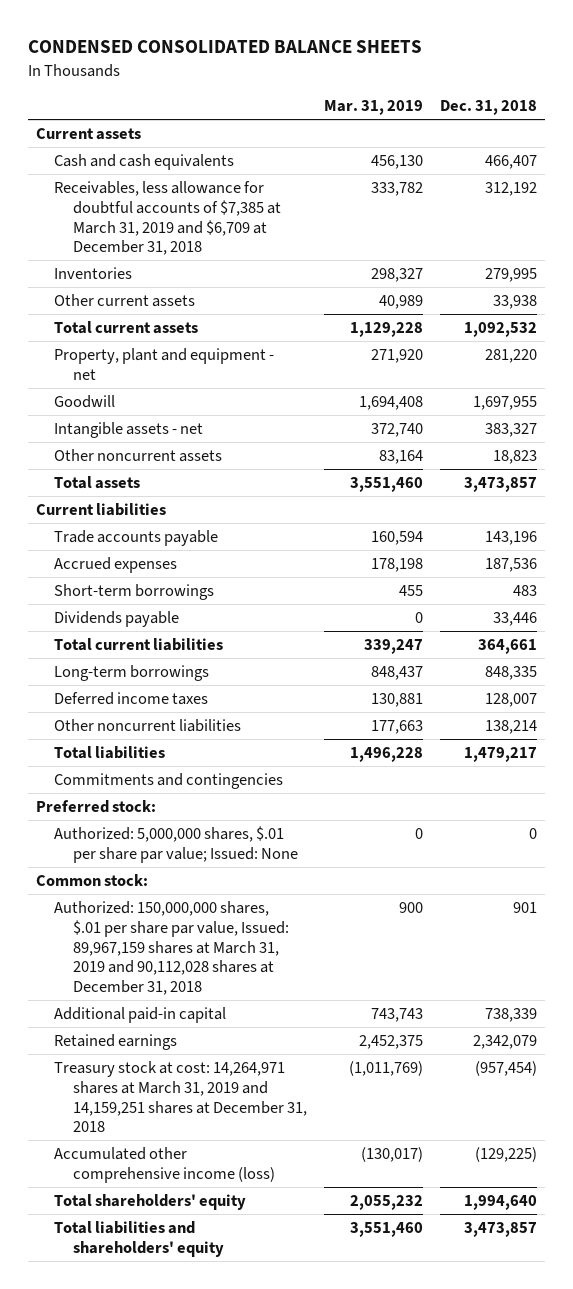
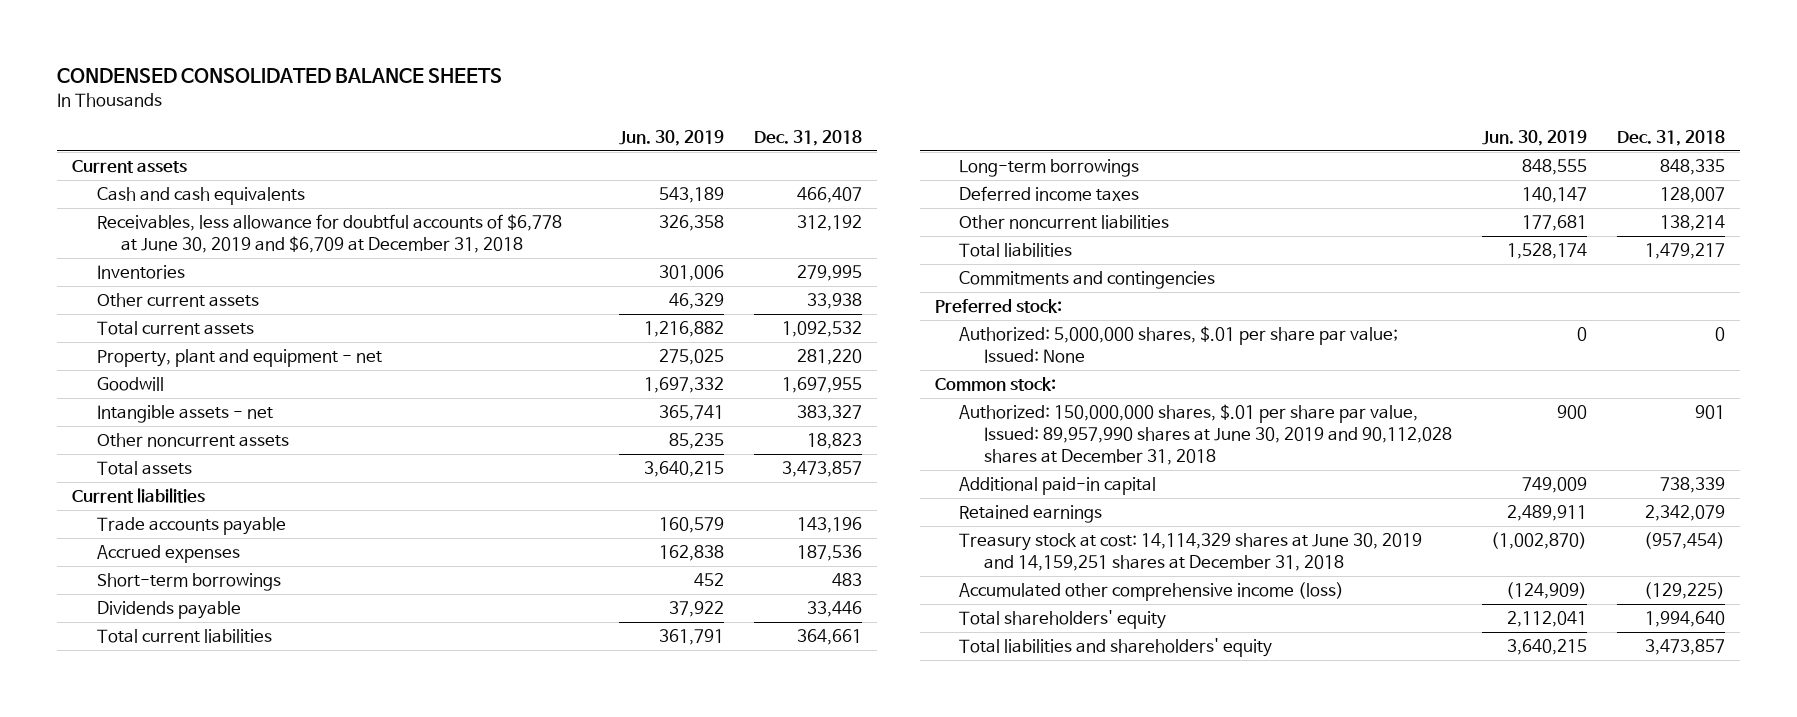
- | Mar. 31, 2019 | Dec. 31, 2018
+ | Jun. 30, 2019 | Dec. 31, 2018
- Receivables, less allowance for doubtful accounts of $7,385 at March 31, 2019 and $6,709 at December 31, 2018 | 333,782 | 312,192
+ Receivables, less allowance for doubtful accounts of $6,778 at June 30, 2019 and $6,709 at December 31, 2018 | 326,358 | 312,192
- Authorized: 150,000,000 shares, $.01 per share par value, Issued: 89,967,159 shares at March 31, 2019 and 90,112,028 shares at December 31, 2018 | 900 | 901
+ Authorized: 150,000,000 shares, $.01 per share par value, Issued: 89,957,990 shares at June 30, 2019 and 90,112,028 shares at December 31, 2018 | 900 | 901
- Treasury stock at cost: 14,264,971 shares at March 31, 2019 and 14,159,251 shares at December 31, 2018 | (1,011,769) | (957,454)
+ Treasury stock at cost: 14,114,329 shares at June 30, 2019 and 14,159,251 shares at December 31, 2018 | (1,002,870) | (957,454)

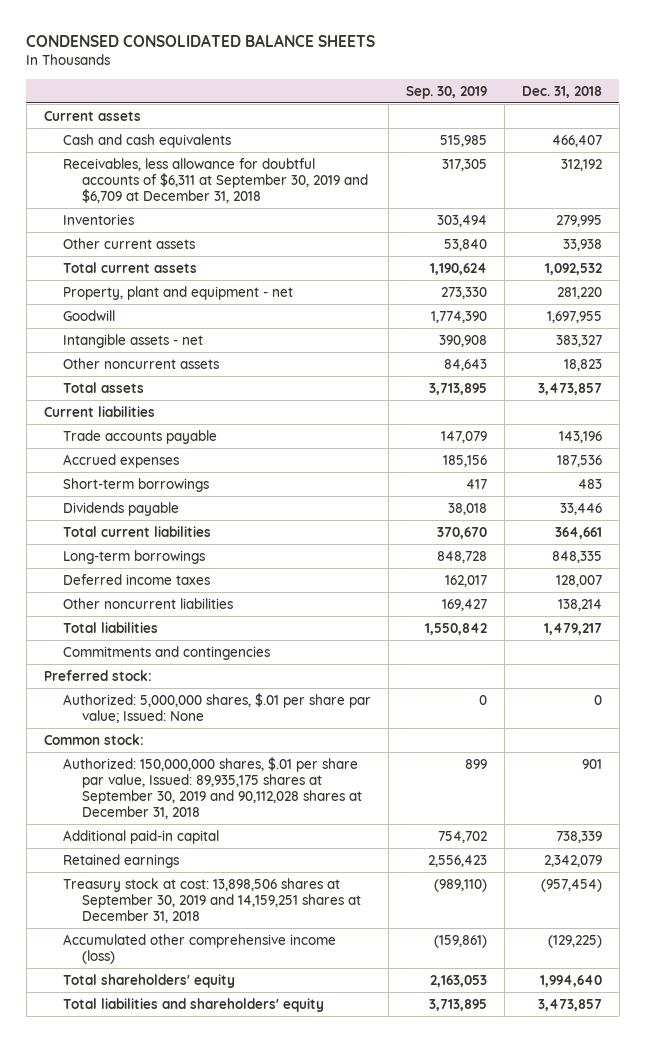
- | Jun. 30, 2019 | Dec. 31, 2018
+ | Sep. 30, 2019 | Dec. 31, 2018
- Receivables, less allowance for doubtful accounts of $6,778 at June 30, 2019 and $6,709 at December 31, 2018 | 326,358 | 312,192
+ Receivables, less allowance for doubtful accounts of $6,311 at September 30, 2019 and $6,709 at December 31, 2018 | 317,305 | 312,192
- Authorized: 150,000,000 shares, $.01 per share par value, Issued: 89,957,990 shares at June 30, 2019 and 90,112,028 shares at December 31, 2018 | 900 | 901
+ Authorized: 150,000,000 shares, $.01 per share par value, Issued: 89,935,175 shares at September 30, 2019 and 90,112,028 shares at December 31, 2018 | 899 | 901
- Treasury stock at cost: 14,114,329 shares at June 30, 2019 and 14,159,251 shares at December 31, 2018 | (1,002,870) | (957,454)
+ Treasury stock at cost: 13,898,506 shares at September 30, 2019 and 14,159,251 shares at December 31, 2018 | (989,110) | (957,454)

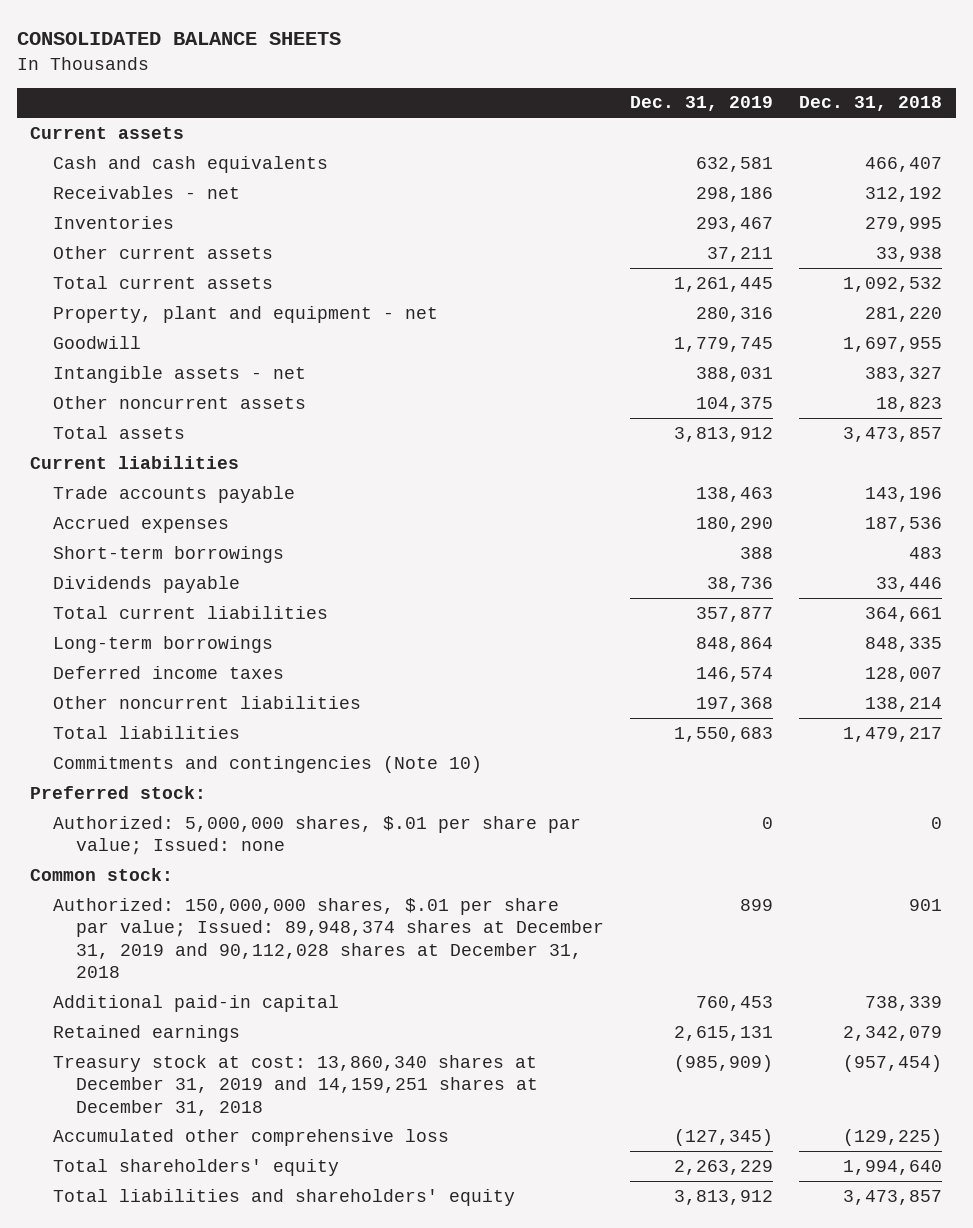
- CONDENSED CONSOLIDATED BALANCE SHEETS
+ CONSOLIDATED BALANCE SHEETS
- | Sep. 30, 2019 | Dec. 31, 2018
+ | Dec. 31, 2019 | Dec. 31, 2018
- Receivables, less allowance for doubtful accounts of $6,311 at September 30, 2019 and $6,709 at December 31, 2018 | 317,305 | 312,192
+ Receivables - net | 298,186 | 312,192
- Commitments and contingencies
+ Commitments and contingencies (Note 10)
- Authorized: 5,000,000 shares, $.01 per share par value; Issued: None | 0 | 0
+ Authorized: 5,000,000 shares, $.01 per share par value; Issued: none | 0 | 0
- Authorized: 150,000,000 shares, $.01 per share par value, Issued: 89,935,175 shares at September 30, 2019 and 90,112,028 shares at December 31, 2018 | 899 | 901
+ Authorized: 150,000,000 shares, $.01 per share par value; Issued: 89,948,374 shares at December 31, 2019 and 90,112,028 shares at December 31, 2018 | 899 | 901
- Treasury stock at cost: 13,898,506 shares at September 30, 2019 and 14,159,251 shares at December 31, 2018 | (989,110) | (957,454)
- Accumulated other comprehensive income (loss) | (159,861) | (129,225)
+ Treasury stock at cost: 13,860,340 shares at December 31, 2019 and 14,159,251 shares at December 31, 2018 | (985,909) | (957,454)
+ Accumulated other comprehensive loss | (127,345) | (129,225)

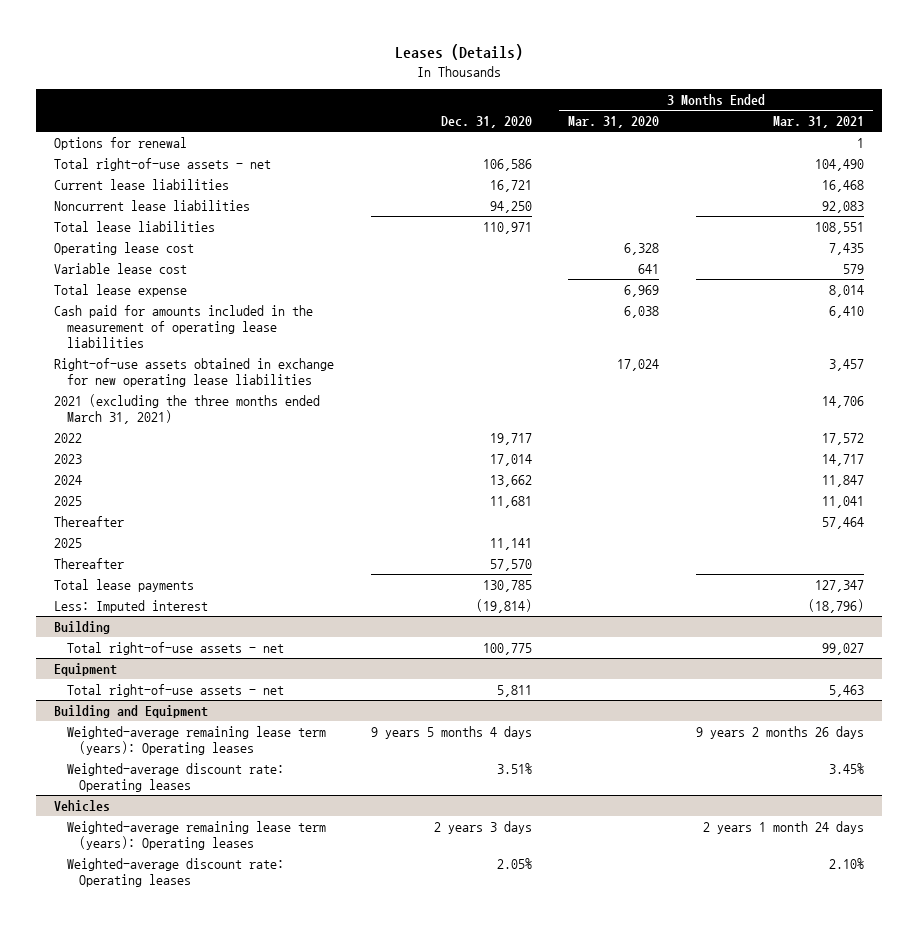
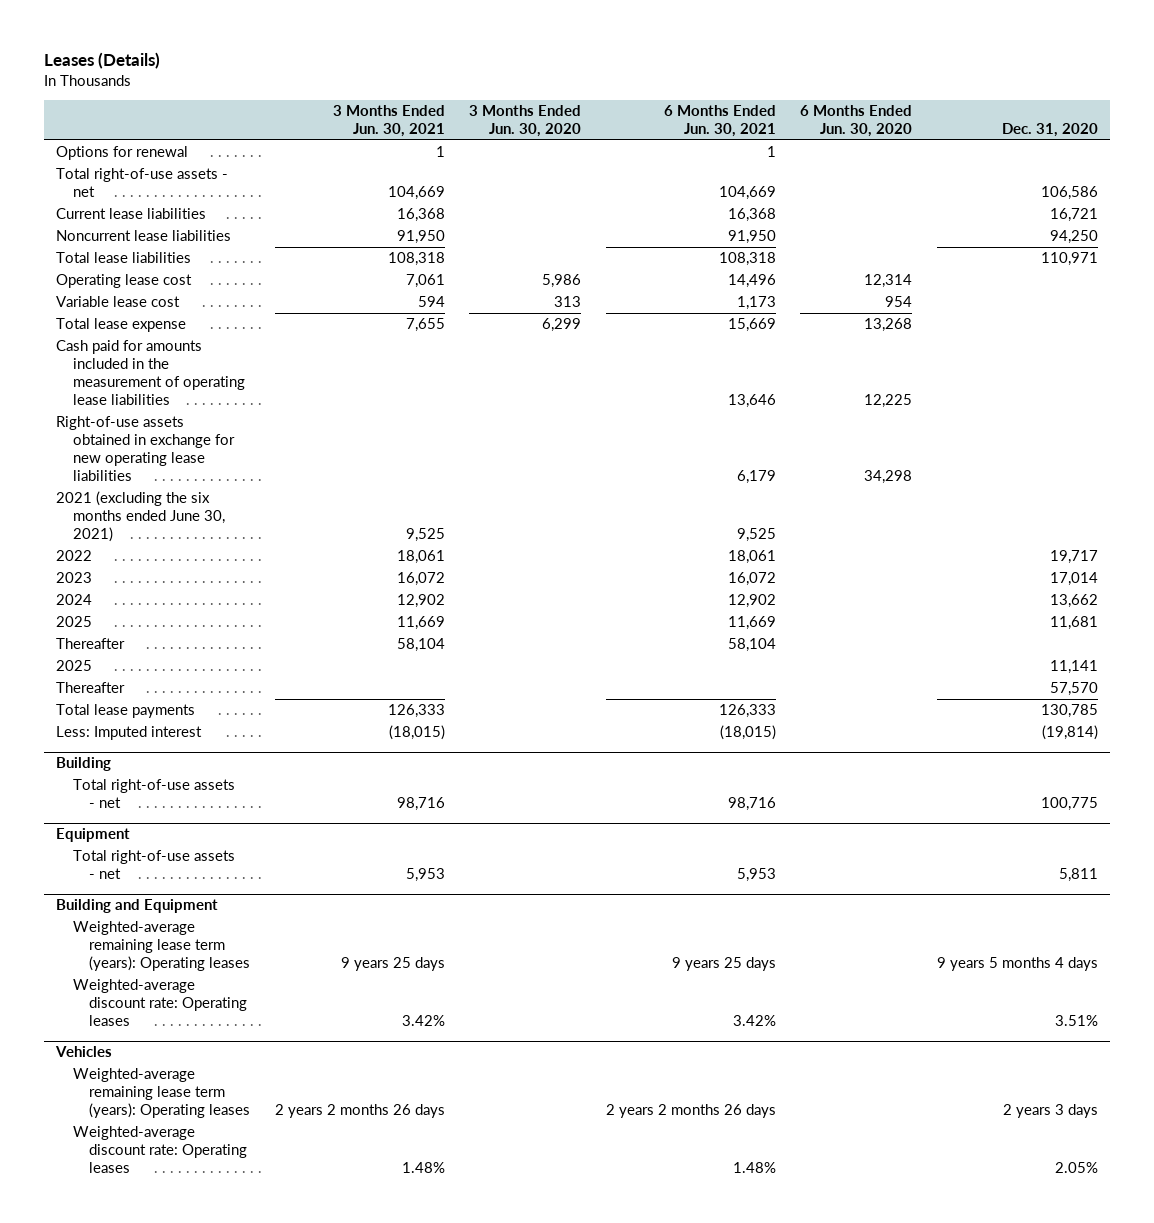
- | Dec. 31, 2020 | 3 Months Ended Mar. 31, 2020 | 3 Months Ended Mar. 31, 2021
+ | 3 Months Ended Jun. 30, 2021 | 3 Months Ended Jun. 30, 2020 | 6 Months Ended Jun. 30, 2021 | 6 Months Ended Jun. 30, 2020 | Dec. 31, 2020
- 2021 (excluding the three months ended March 31, 2021) | | | 14,706
+ 2021 (excluding the six months ended June 30, 2021) | 9,525 | | 9,525 | |

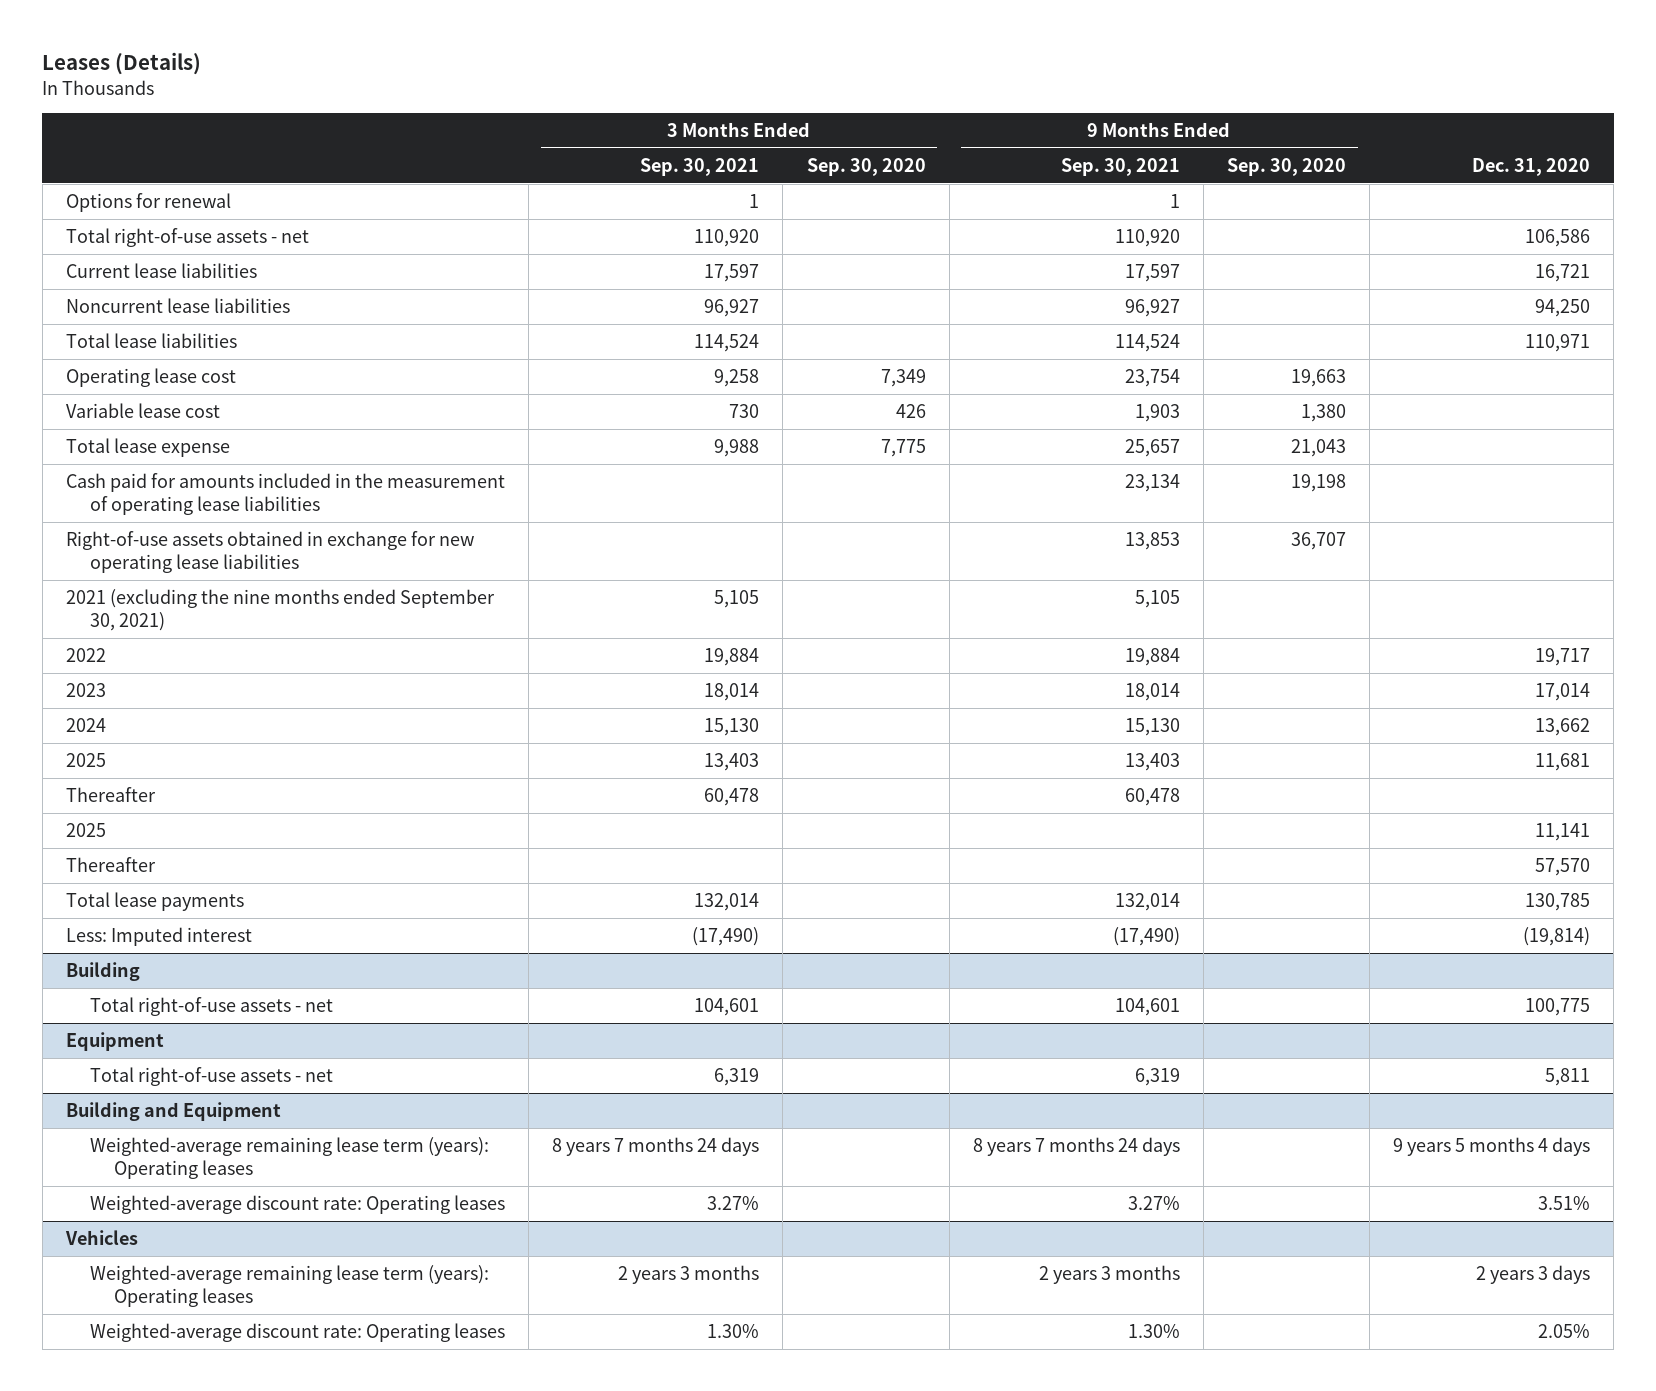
- | 3 Months Ended Jun. 30, 2021 | 3 Months Ended Jun. 30, 2020 | 6 Months Ended Jun. 30, 2021 | 6 Months Ended Jun. 30, 2020 | Dec. 31, 2020
+ | 3 Months Ended Sep. 30, 2021 | 3 Months Ended Sep. 30, 2020 | 9 Months Ended Sep. 30, 2021 | 9 Months Ended Sep. 30, 2020 | Dec. 31, 2020
- 2021 (excluding the six months ended June 30, 2021) | 9,525 | | 9,525 | |
+ 2021 (excluding the nine months ended September 30, 2021) | 5,105 | | 5,105 | |

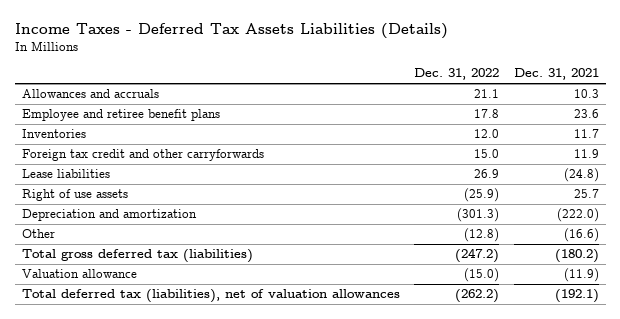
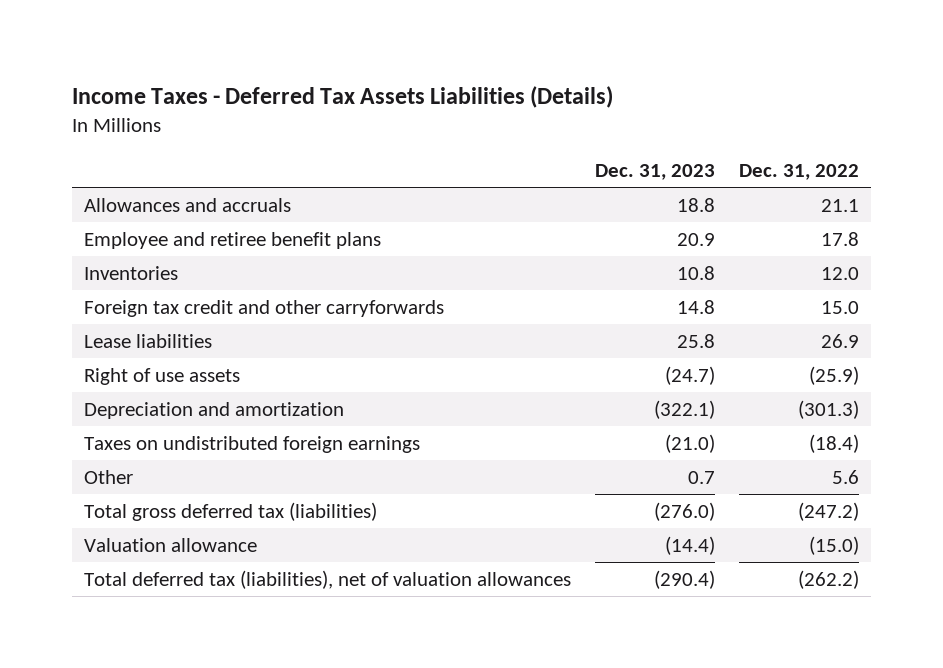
- | Dec. 31, 2022 | Dec. 31, 2021
+ | Dec. 31, 2023 | Dec. 31, 2022
- Other | (12.8) | (16.6)
+ Taxes on undistributed foreign earnings | (21.0) | (18.4)
+ Other | 0.7 | 5.6

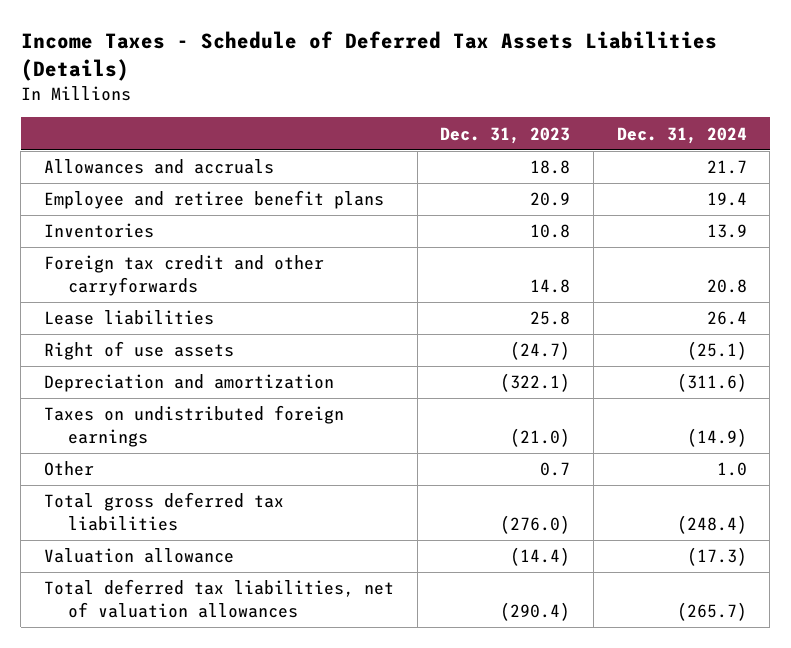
- Income Taxes - Deferred Tax Assets Liabilities (Details)
+ Income Taxes - Schedule of Deferred Tax Assets Liabilities (Details)
- | Dec. 31, 2023 | Dec. 31, 2022
+ | Dec. 31, 2023 | Dec. 31, 2024
- Total gross deferred tax (liabilities) | (276.0) | (247.2)
+ Total gross deferred tax liabilities | (276.0) | (248.4)
- Total deferred tax (liabilities), net of valuation allowances | (290.4) | (262.2)
+ Total deferred tax liabilities, net of valuation allowances | (290.4) | (265.7)

